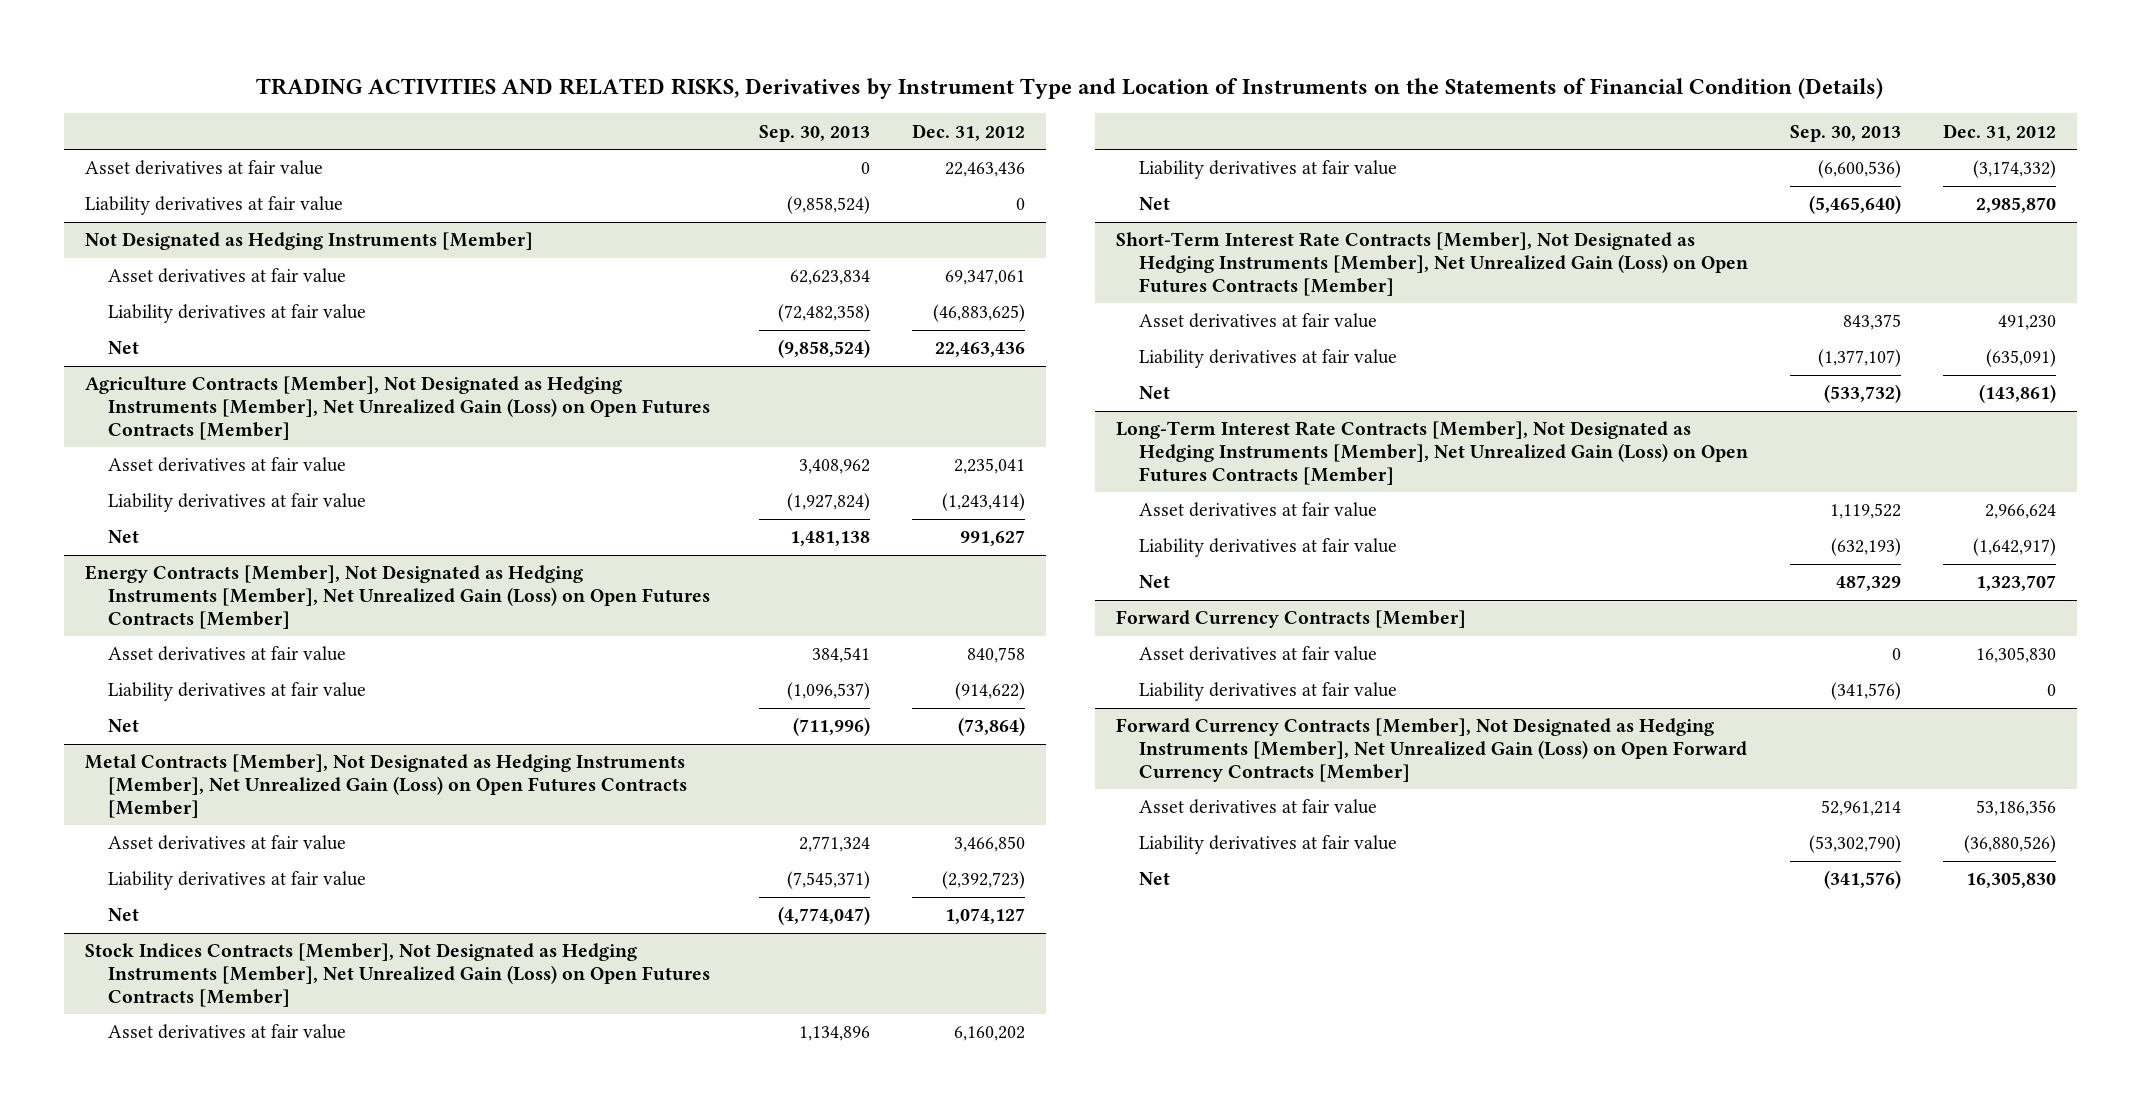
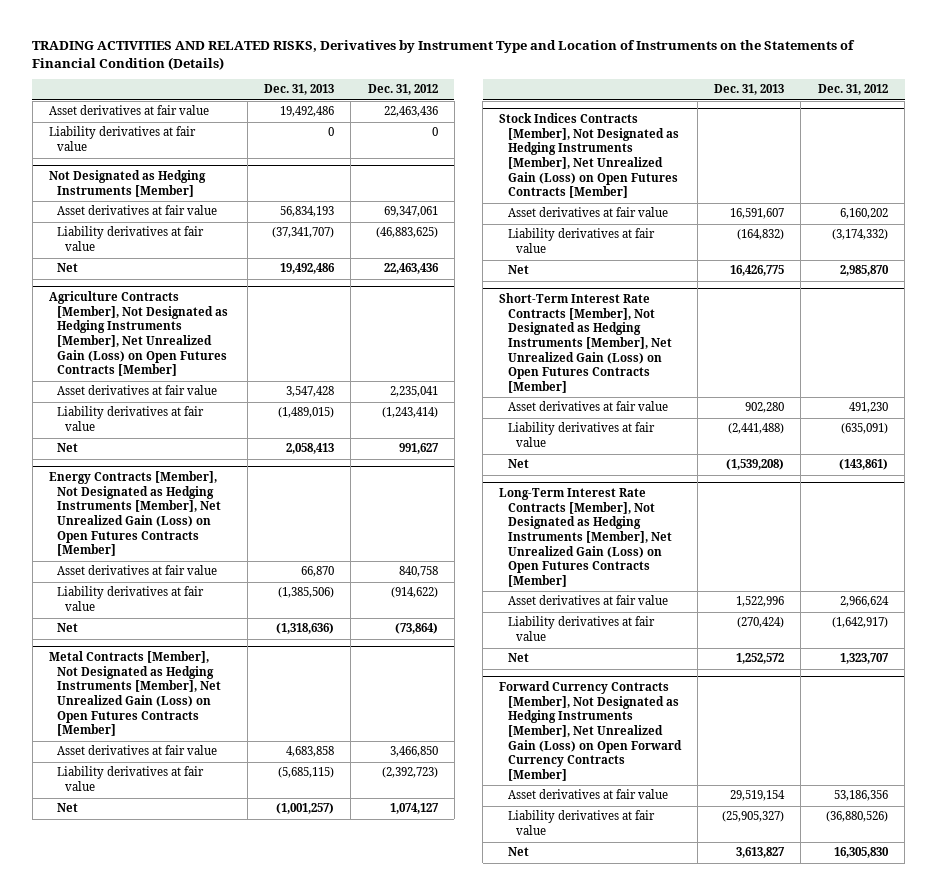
- | Sep. 30, 2013 | Dec. 31, 2012
+ | Dec. 31, 2013 | Dec. 31, 2012
- Forward Currency Contracts [Member]
- Asset derivatives at fair value | 0 | 16,305,830
- Liability derivatives at fair value | (341,576) | 0

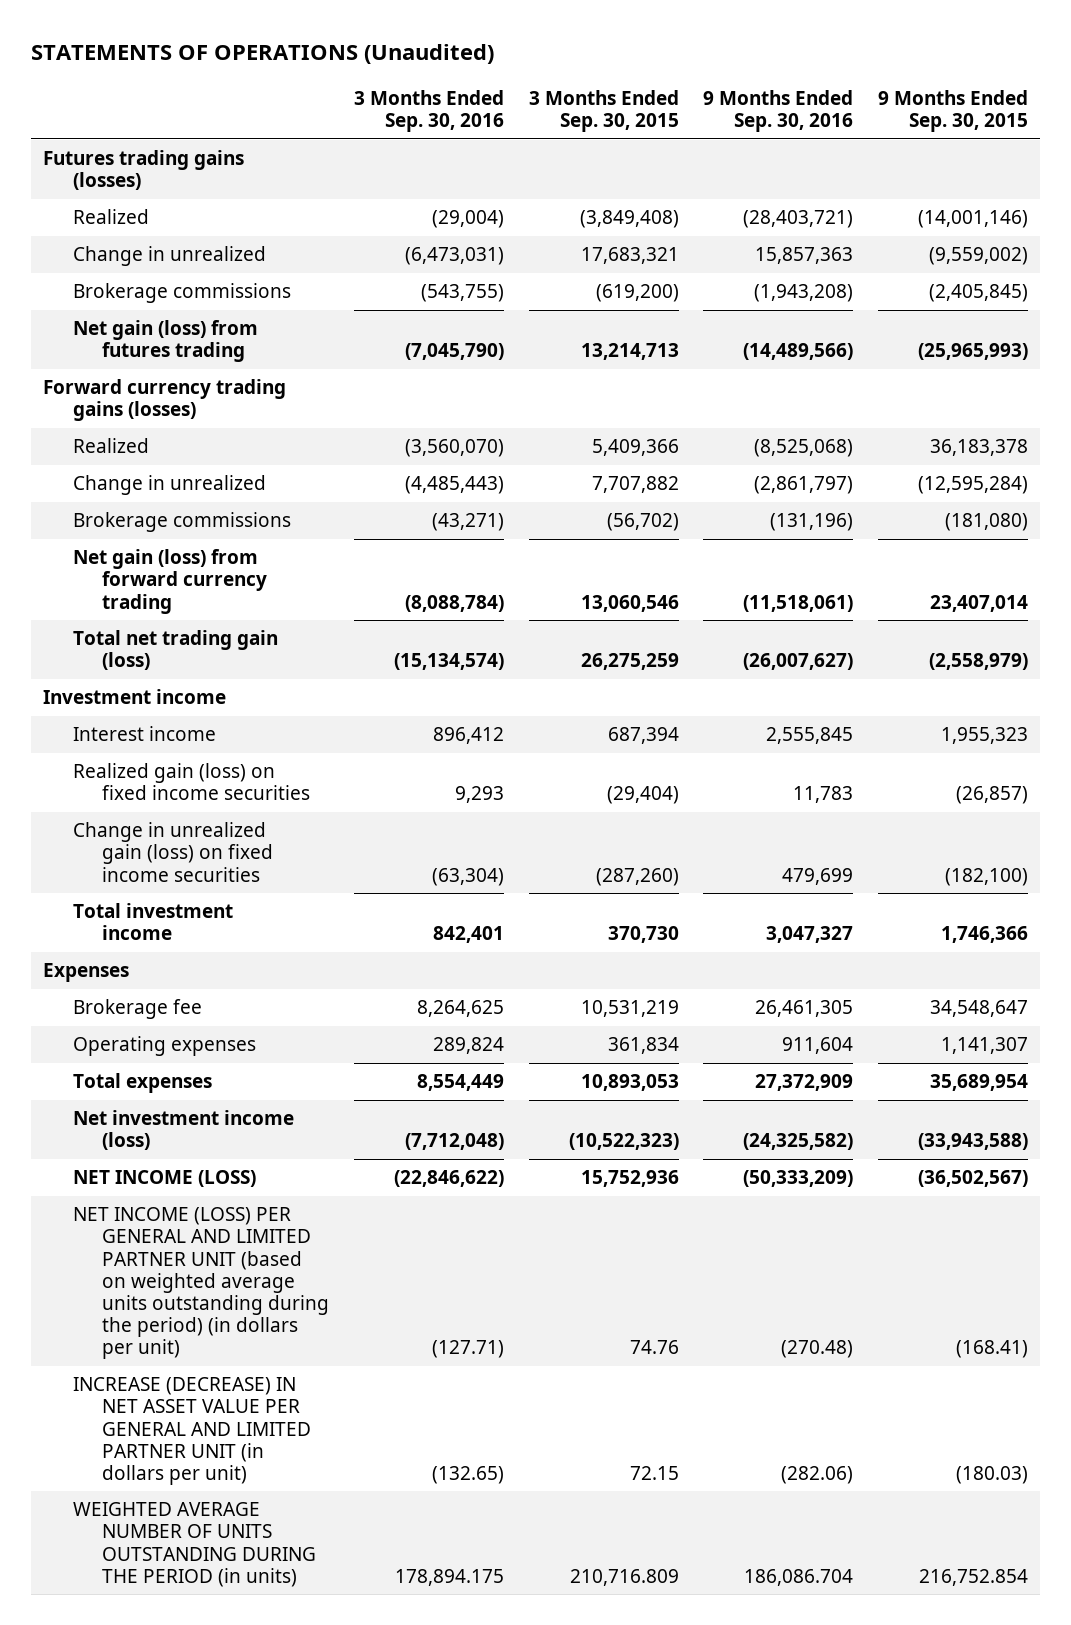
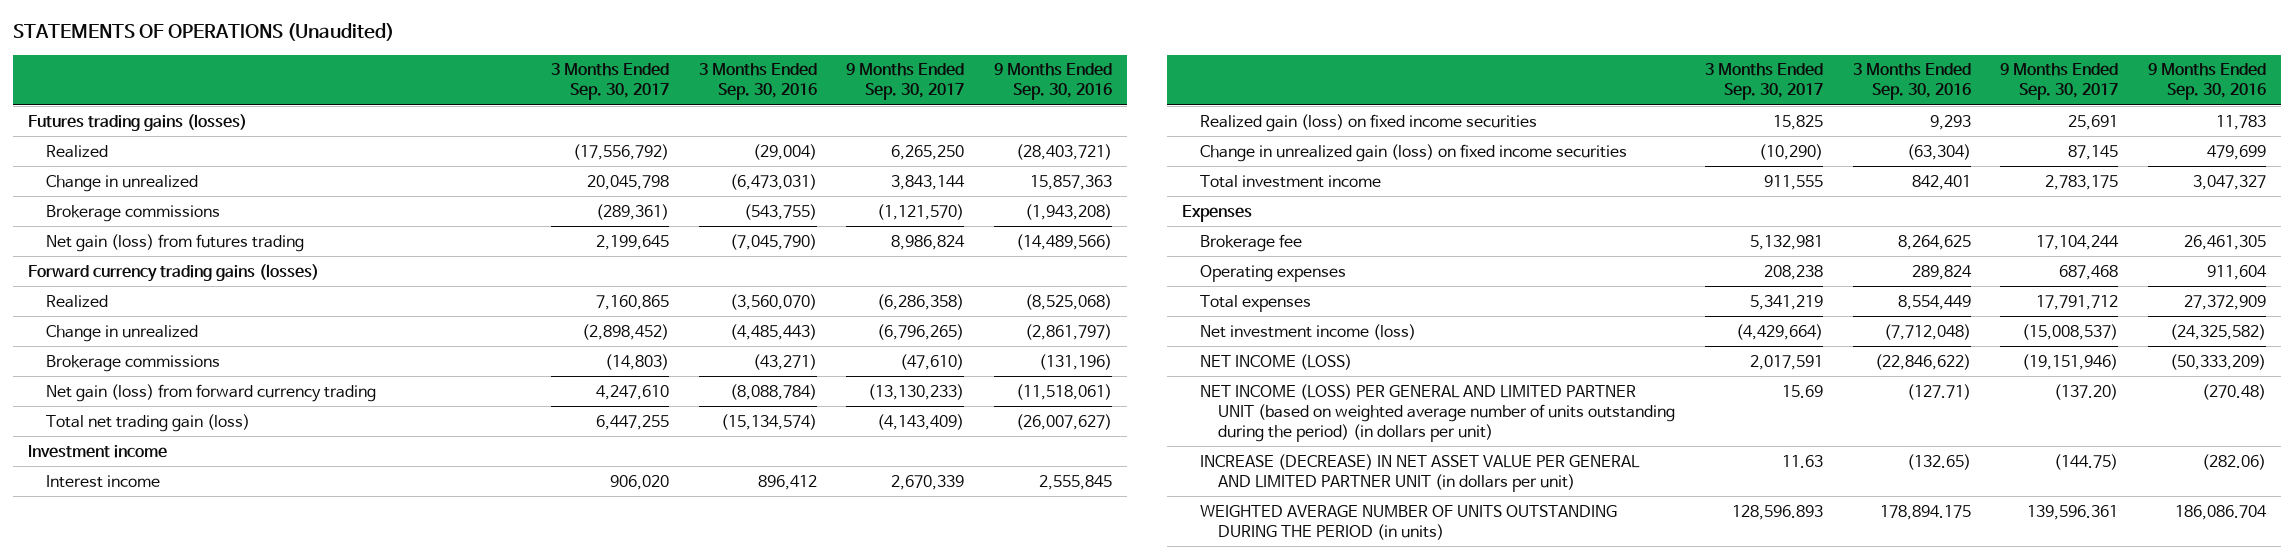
- | 3 Months Ended Sep. 30, 2016 | 3 Months Ended Sep. 30, 2015 | 9 Months Ended Sep. 30, 2016 | 9 Months Ended Sep. 30, 2015
+ | 3 Months Ended Sep. 30, 2017 | 3 Months Ended Sep. 30, 2016 | 9 Months Ended Sep. 30, 2017 | 9 Months Ended Sep. 30, 2016
- NET INCOME (LOSS) PER GENERAL AND LIMITED PARTNER UNIT (based on weighted average units outstanding during the period) (in dollars per unit) | (127.71) | 74.76 | (270.48) | (168.41)
+ NET INCOME (LOSS) PER GENERAL AND LIMITED PARTNER UNIT (based on weighted average number of units outstanding during the period) (in dollars per unit) | 15.69 | (127.71) | (137.20) | (270.48)

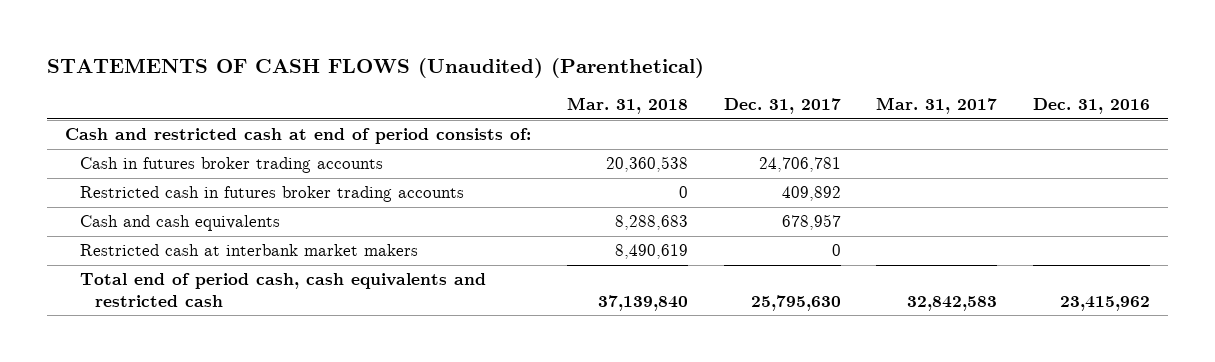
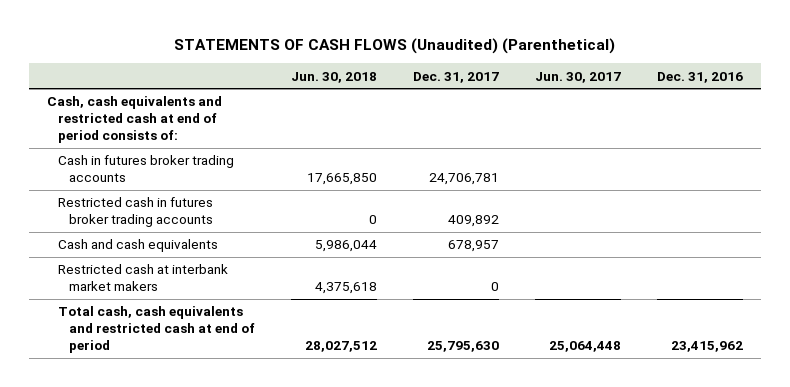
- | Mar. 31, 2018 | Dec. 31, 2017 | Mar. 31, 2017 | Dec. 31, 2016
+ | Jun. 30, 2018 | Dec. 31, 2017 | Jun. 30, 2017 | Dec. 31, 2016
- Cash and restricted cash at end of period consists of:
+ Cash, cash equivalents and restricted cash at end of period consists of:
- Total end of period cash, cash equivalents and restricted cash | 37,139,840 | 25,795,630 | 32,842,583 | 23,415,962
+ Total cash, cash equivalents and restricted cash at end of period | 28,027,512 | 25,795,630 | 25,064,448 | 23,415,962

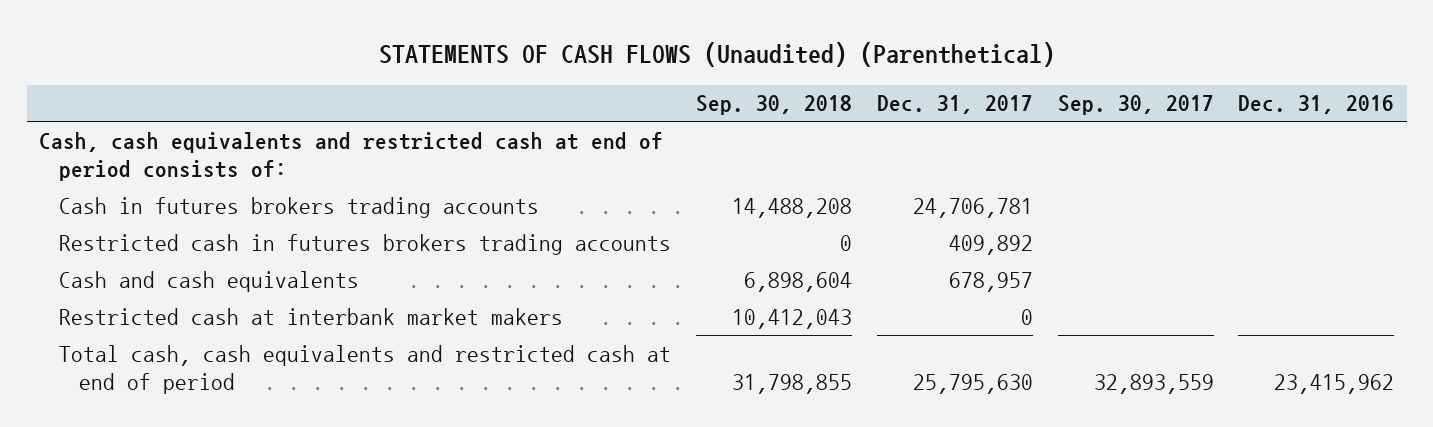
- | Jun. 30, 2018 | Dec. 31, 2017 | Jun. 30, 2017 | Dec. 31, 2016
+ | Sep. 30, 2018 | Dec. 31, 2017 | Sep. 30, 2017 | Dec. 31, 2016
- Cash in futures broker trading accounts | 17,665,850 | 24,706,781 | |
- Restricted cash in futures broker trading accounts | 0 | 409,892 | |
+ Cash in futures brokers trading accounts | 14,488,208 | 24,706,781 | |
+ Restricted cash in futures brokers trading accounts | 0 | 409,892 | |

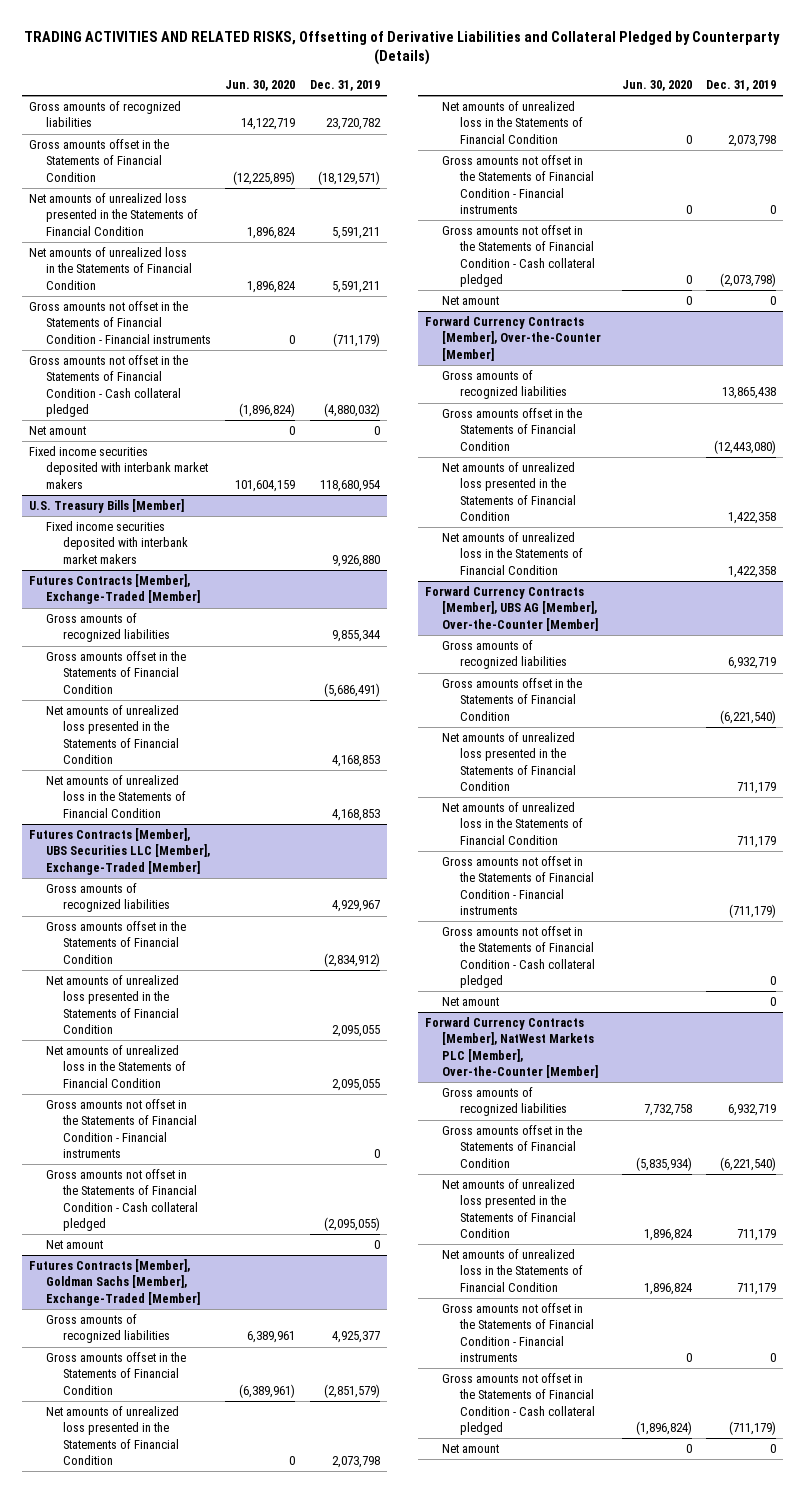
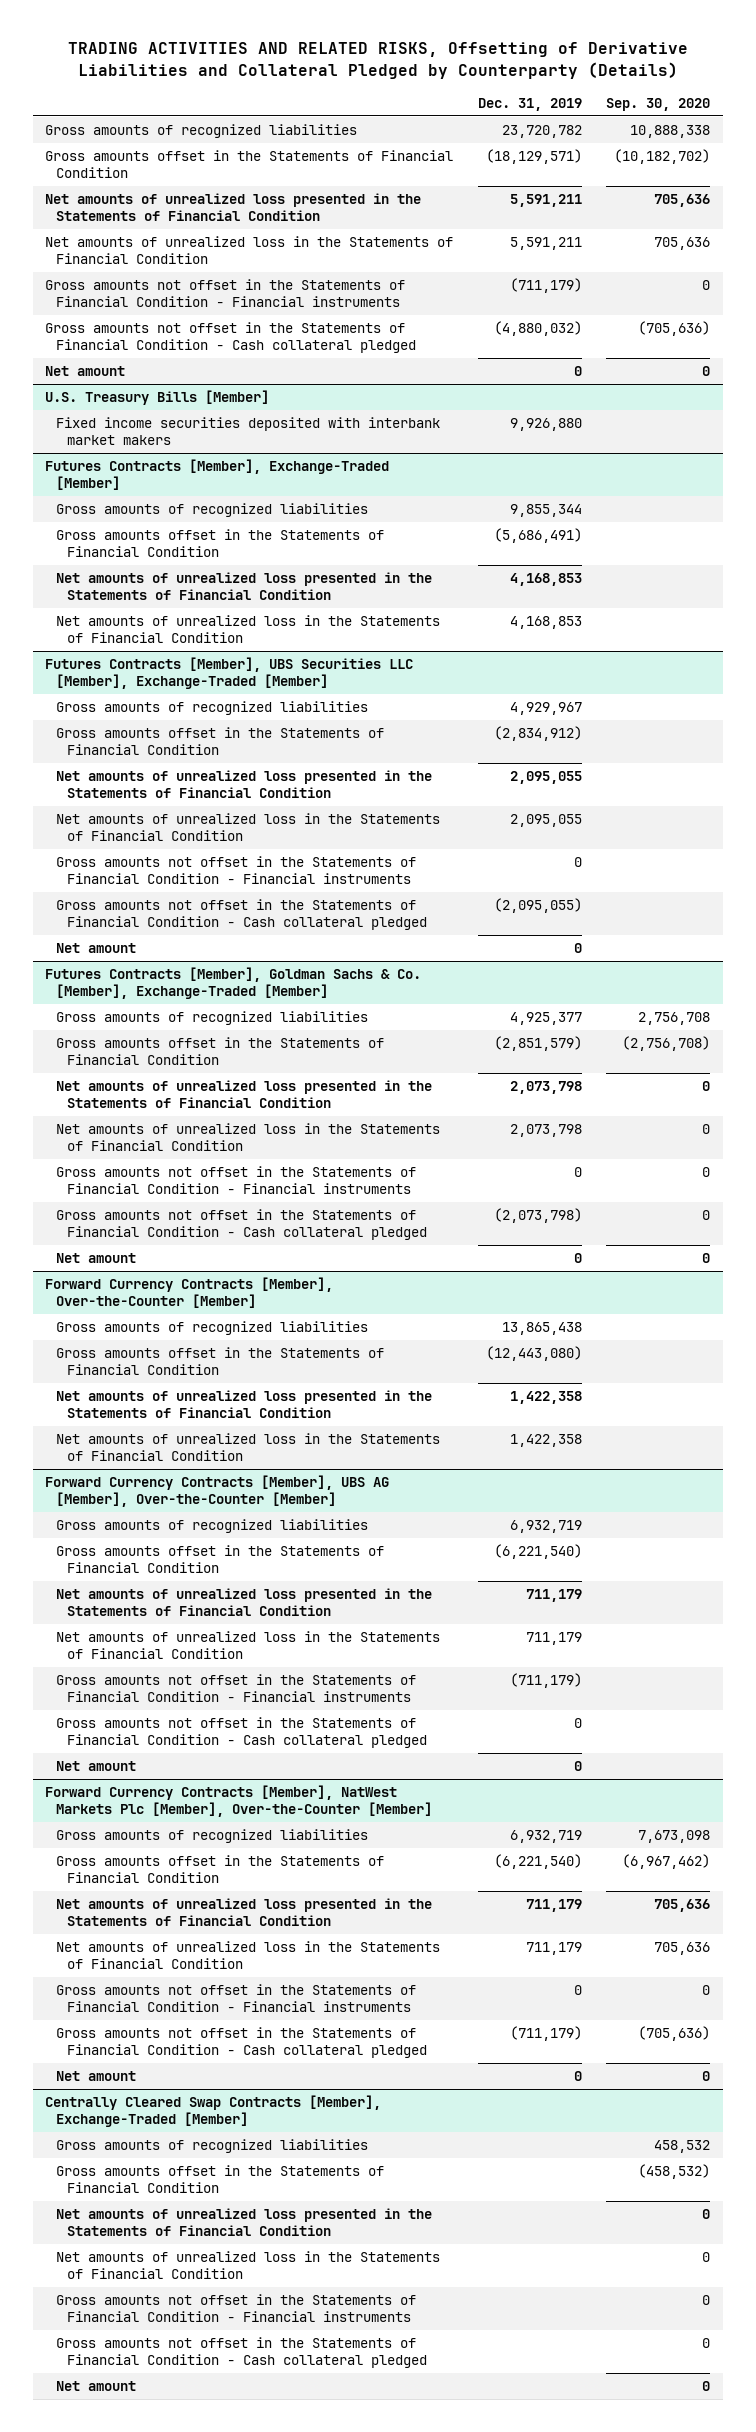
- | Jun. 30, 2020 | Dec. 31, 2019
+ | Dec. 31, 2019 | Sep. 30, 2020
- Fixed income securities deposited with interbank market makers | 101,604,159 | 118,680,954
- Futures Contracts [Member], Goldman Sachs [Member], Exchange-Traded [Member]
+ Futures Contracts [Member], Goldman Sachs & Co. [Member], Exchange-Traded [Member]
- Forward Currency Contracts [Member], NatWest Markets PLC [Member], Over-the-Counter [Member]
+ Forward Currency Contracts [Member], NatWest Markets Plc [Member], Over-the-Counter [Member]
+ Centrally Cleared Swap Contracts [Member], Exchange-Traded [Member]
+ Gross amounts of recognized liabilities | | 458,532
+ Gross amounts offset in the Statements of Financial Condition | | (458,532)
+ Net amounts of unrealized loss presented in the Statements of Financial Condition | | 0
+ Net amounts of unrealized loss in the Statements of Financial Condition | | 0
+ Gross amounts not offset in the Statements of Financial Condition - Financial instruments | | 0
+ Gross amounts not offset in the Statements of Financial Condition - Cash collateral pledged | | 0
+ Net amount | | 0

